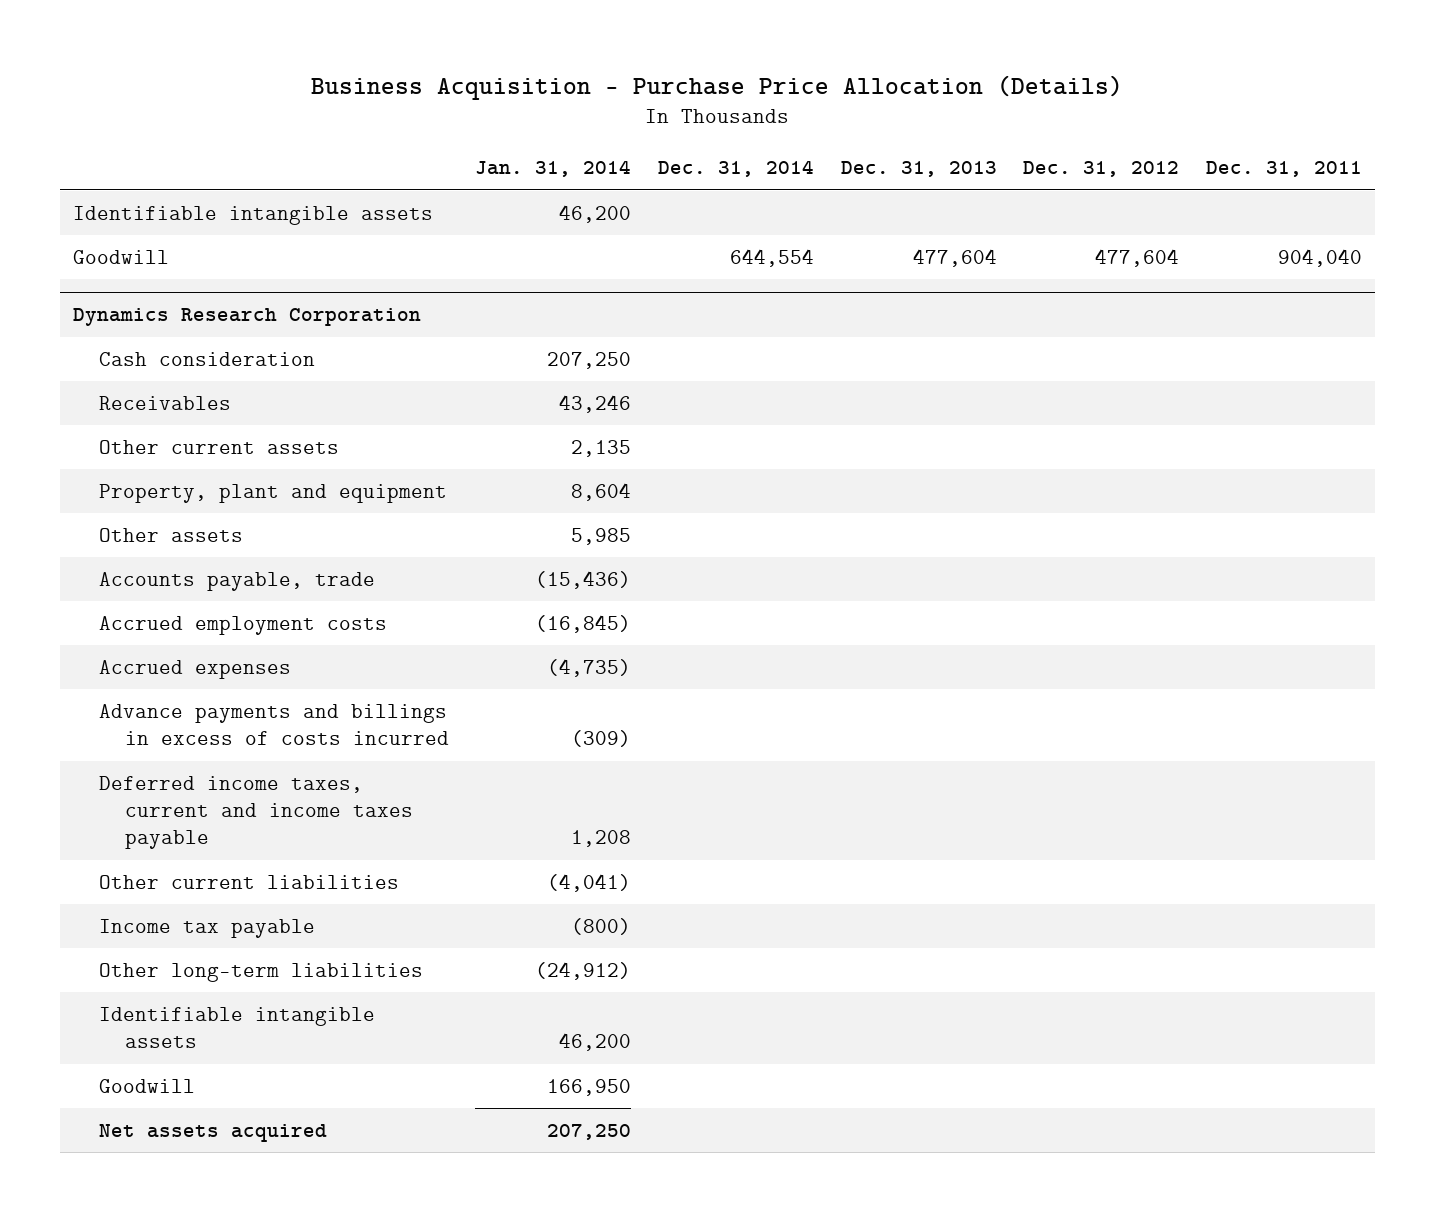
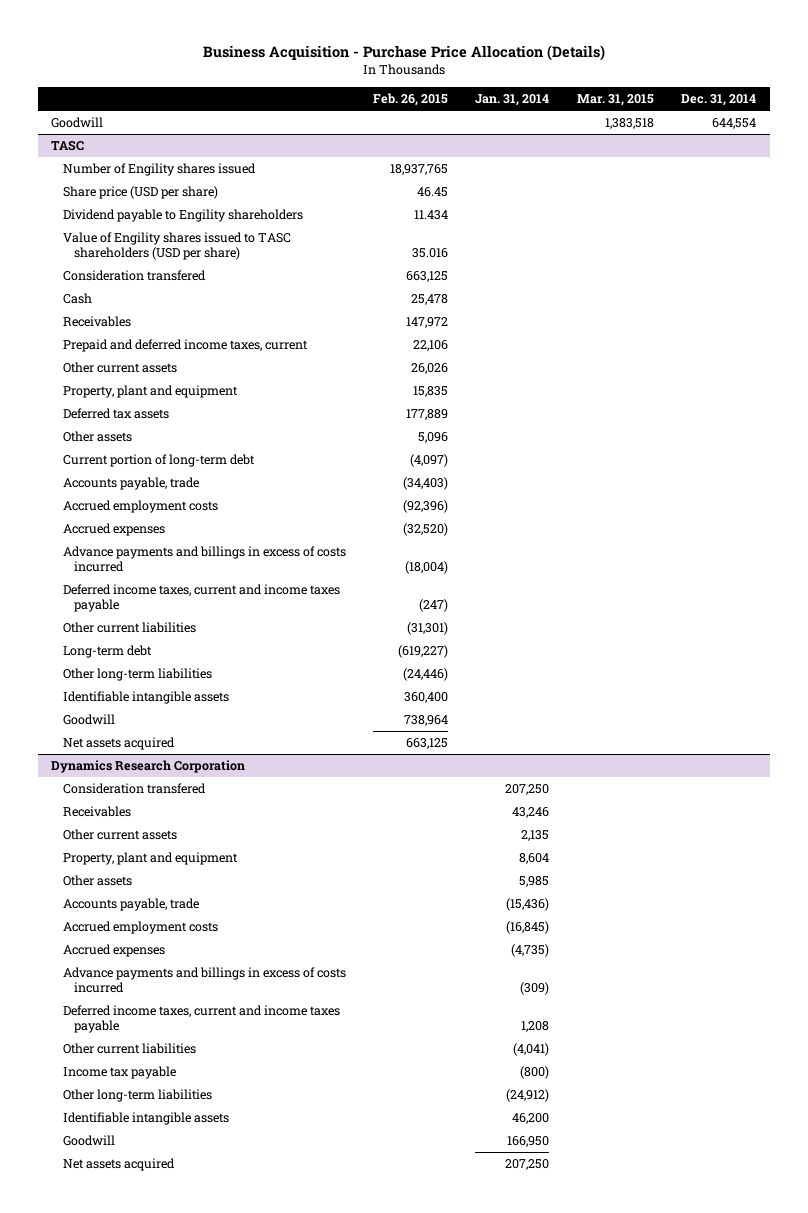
- | Jan. 31, 2014 | Dec. 31, 2014 | Dec. 31, 2013 | Dec. 31, 2012 | Dec. 31, 2011
+ | Feb. 26, 2015 | Jan. 31, 2014 | Mar. 31, 2015 | Dec. 31, 2014
- Identifiable intangible assets | 46,200 | | | |
+ TASC
+ Number of Engility shares issued | 18,937,765 | | |
+ Share price (USD per share) | 46.45 | | |
+ Dividend payable to Engility shareholders | 11.434 | | |
+ Value of Engility shares issued to TASC shareholders (USD per share) | 35.016 | | |
+ Consideration transfered | 663,125 | | |
+ Cash | 25,478 | | |
+ Receivables | 147,972 | | |
+ Prepaid and deferred income taxes, current | 22,106 | | |
+ Other current assets | 26,026 | | |
+ Property, plant and equipment | 15,835 | | |
+ Deferred tax assets | 177,889 | | |
+ Other assets | 5,096 | | |
+ Current portion of long-term debt | (4,097) | | |
+ Accounts payable, trade | (34,403) | | |
+ Accrued employment costs | (92,396) | | |
+ Accrued expenses | (32,520) | | |
+ Advance payments and billings in excess of costs incurred | (18,004) | | |
+ Deferred income taxes, current and income taxes payable | (247) | | |
+ Other current liabilities | (31,301) | | |
+ Long-term debt | (619,227) | | |
+ Other long-term liabilities | (24,446) | | |
+ Identifiable intangible assets | 360,400 | | |
+ Goodwill | 738,964 | | |
+ Net assets acquired | 663,125 | | |
@ Dynamics Research Corporation
- Cash consideration | 207,250 | | | |
+ Consideration transfered | | 207,250 | |

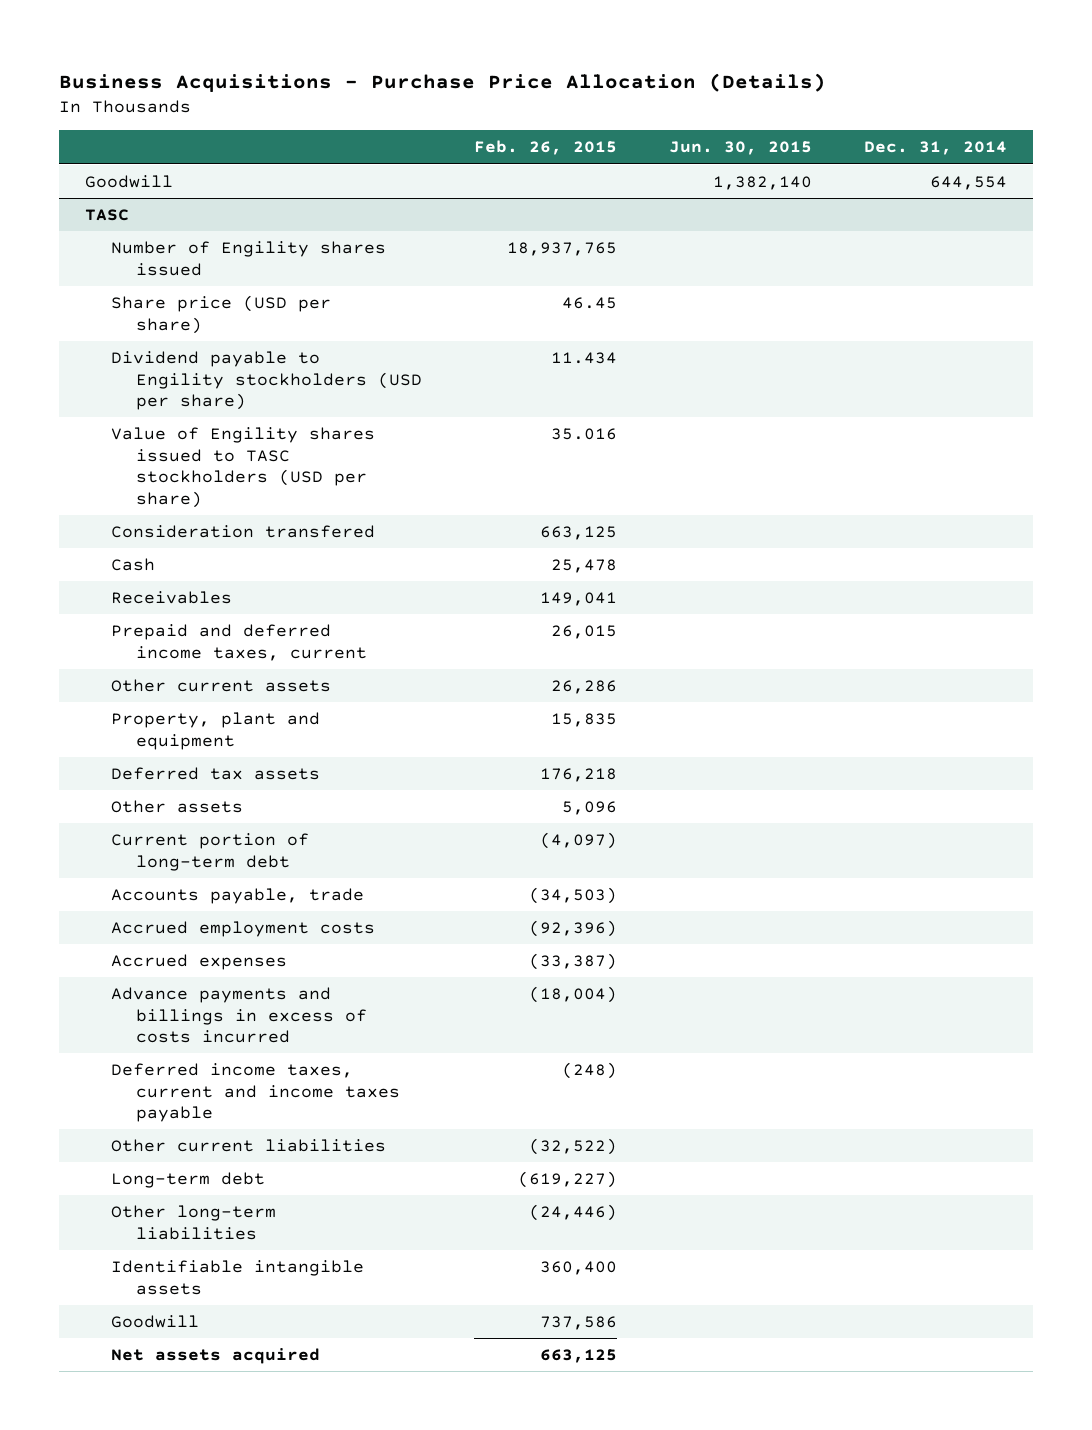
- Business Acquisition - Purchase Price Allocation (Details)
+ Business Acquisitions - Purchase Price Allocation (Details)
- | Feb. 26, 2015 | Jan. 31, 2014 | Mar. 31, 2015 | Dec. 31, 2014
+ | Feb. 26, 2015 | Jun. 30, 2015 | Dec. 31, 2014
@ TASC
- Dividend payable to Engility shareholders | 11.434 | | |
- Value of Engility shares issued to TASC shareholders (USD per share) | 35.016 | | |
+ Dividend payable to Engility stockholders (USD per share) | 11.434 | |
+ Value of Engility shares issued to TASC stockholders (USD per share) | 35.016 | |
- Receivables | 147,972 | | |
- Prepaid and deferred income taxes, current | 22,106 | | |
- Other current assets | 26,026 | | |
+ Receivables | 149,041 | |
+ Prepaid and deferred income taxes, current | 26,015 | |
+ Other current assets | 26,286 | |
- Deferred tax assets | 177,889 | | |
+ Deferred tax assets | 176,218 | |
- Accounts payable, trade | (34,403) | | |
+ Accounts payable, trade | (34,503) | |
- Accrued expenses | (32,520) | | |
+ Accrued expenses | (33,387) | |
- Deferred income taxes, current and income taxes payable | (247) | | |
- Other current liabilities | (31,301) | | |
+ Deferred income taxes, current and income taxes payable | (248) | |
+ Other current liabilities | (32,522) | |
- Goodwill | 738,964 | | |
+ Goodwill | 737,586 | |
- Dynamics Research Corporation
- Consideration transfered | | 207,250 | |
- Receivables | | 43,246 | |
- Other current assets | | 2,135 | |
- Property, plant and equipment | | 8,604 | |
- Other assets | | 5,985 | |
- Accounts payable, trade | | (15,436) | |
- Accrued employment costs | | (16,845) | |
- Accrued expenses | | (4,735) | |
- Advance payments and billings in excess of costs incurred | | (309) | |
- Deferred income taxes, current and income taxes payable | | 1,208 | |
- Other current liabilities | | (4,041) | |
- Income tax payable | | (800) | |
- Other long-term liabilities | | (24,912) | |
- Identifiable intangible assets | | 46,200 | |
- Goodwill | | 166,950 | |
- Net assets acquired | | 207,250 | |

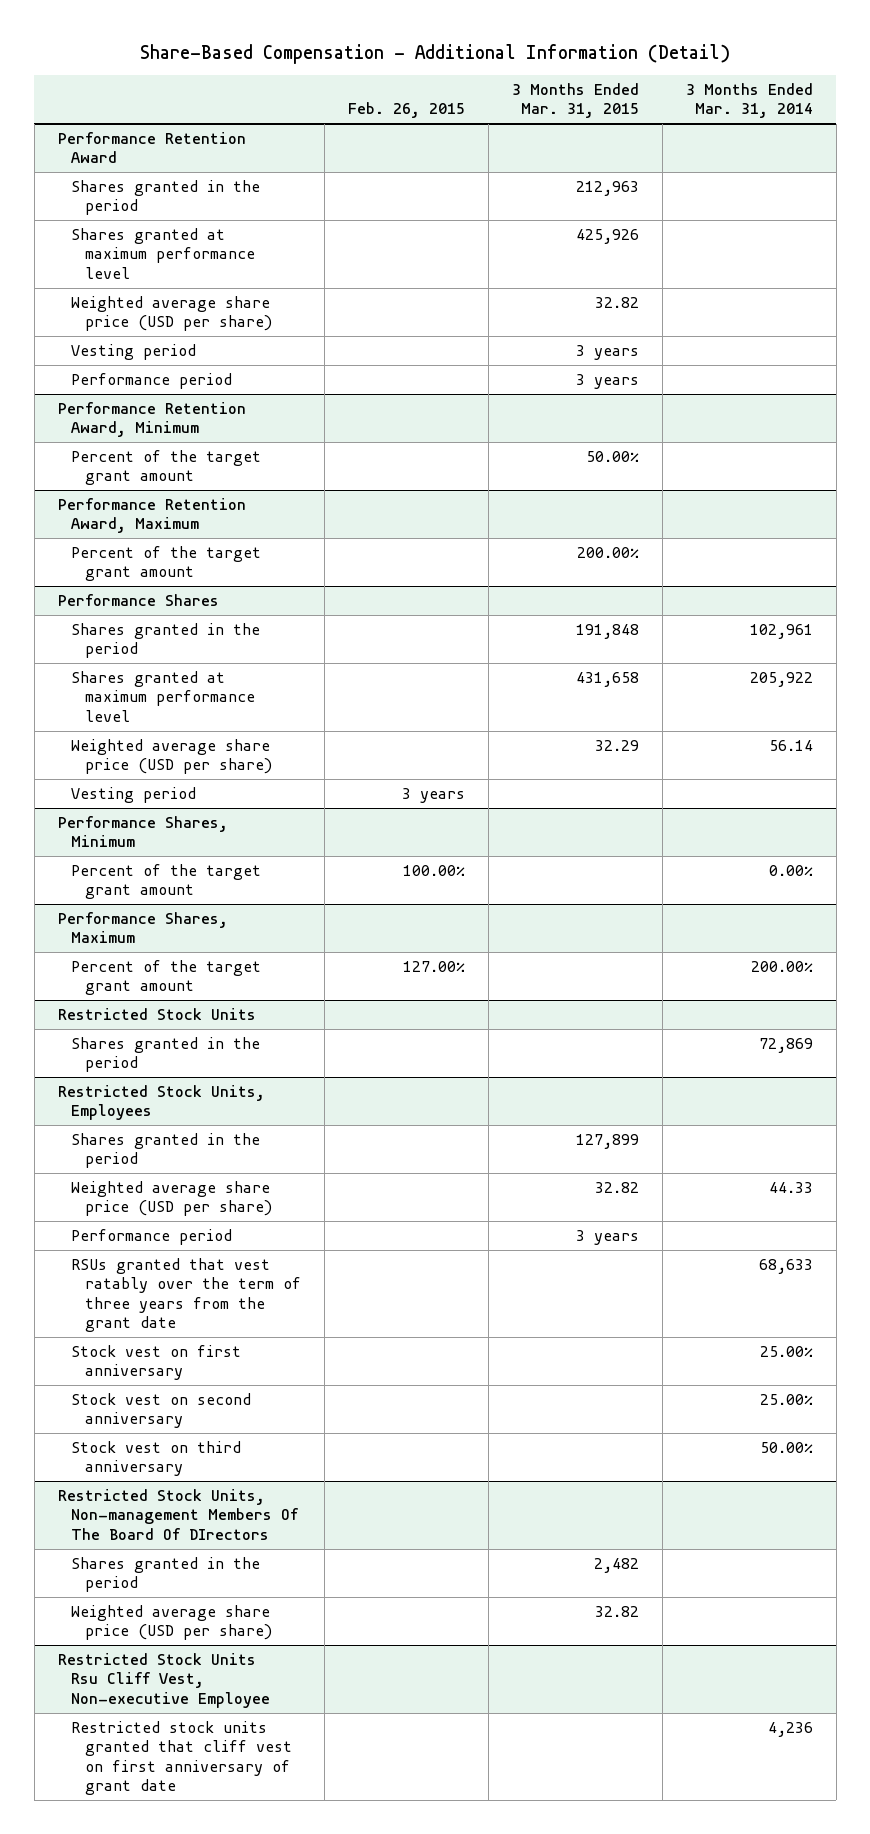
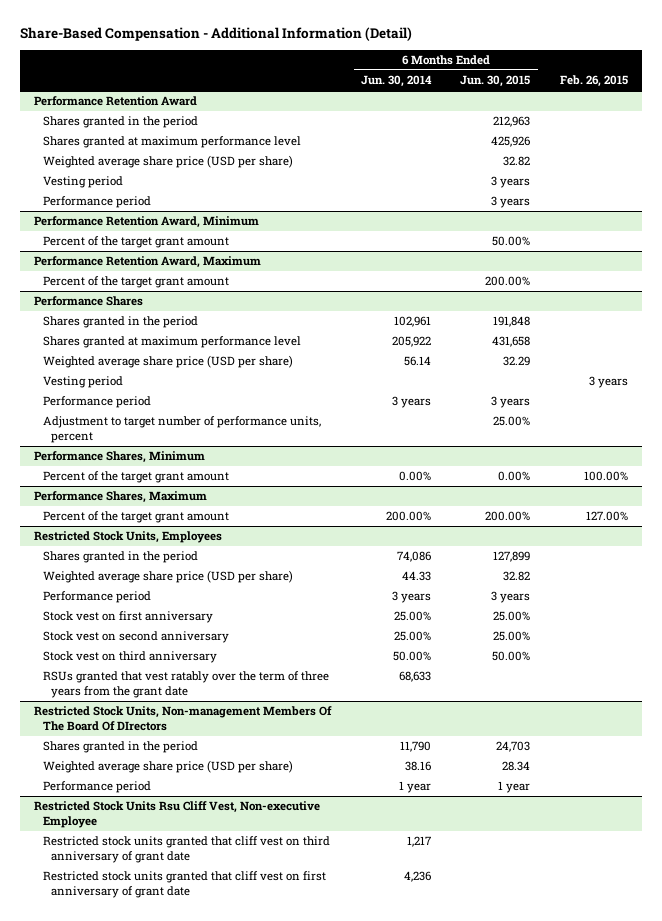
- | Feb. 26, 2015 | 3 Months Ended Mar. 31, 2015 | 3 Months Ended Mar. 31, 2014
+ | 6 Months Ended Jun. 30, 2014 | 6 Months Ended Jun. 30, 2015 | Feb. 26, 2015
@ Performance Shares
+ Performance period | 3 years | 3 years |
+ Adjustment to target number of performance units, percent | | 25.00% |
- Restricted Stock Units
- Shares granted in the period | | | 72,869
@ Restricted Stock Units, Employees
moved down: RSUs granted that vest ratably over the term of three years from the grant date | 68,633 | |
@ Restricted Stock Units, Non-management Members Of The Board Of DIrectors
+ Performance period | 1 year | 1 year |
@ Restricted Stock Units Rsu Cliff Vest, Non-executive Employee
+ Restricted stock units granted that cliff vest on third anniversary of grant date | 1,217 | |

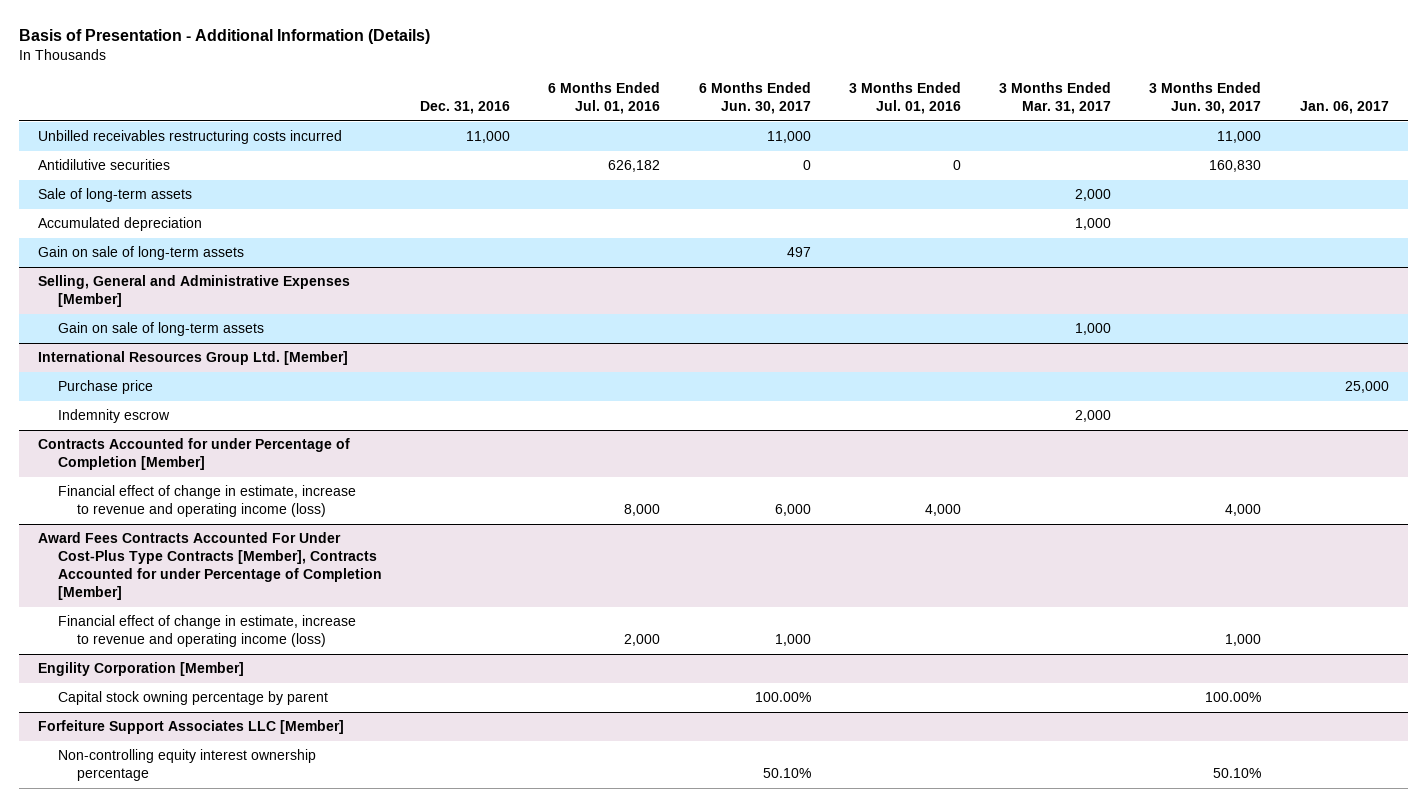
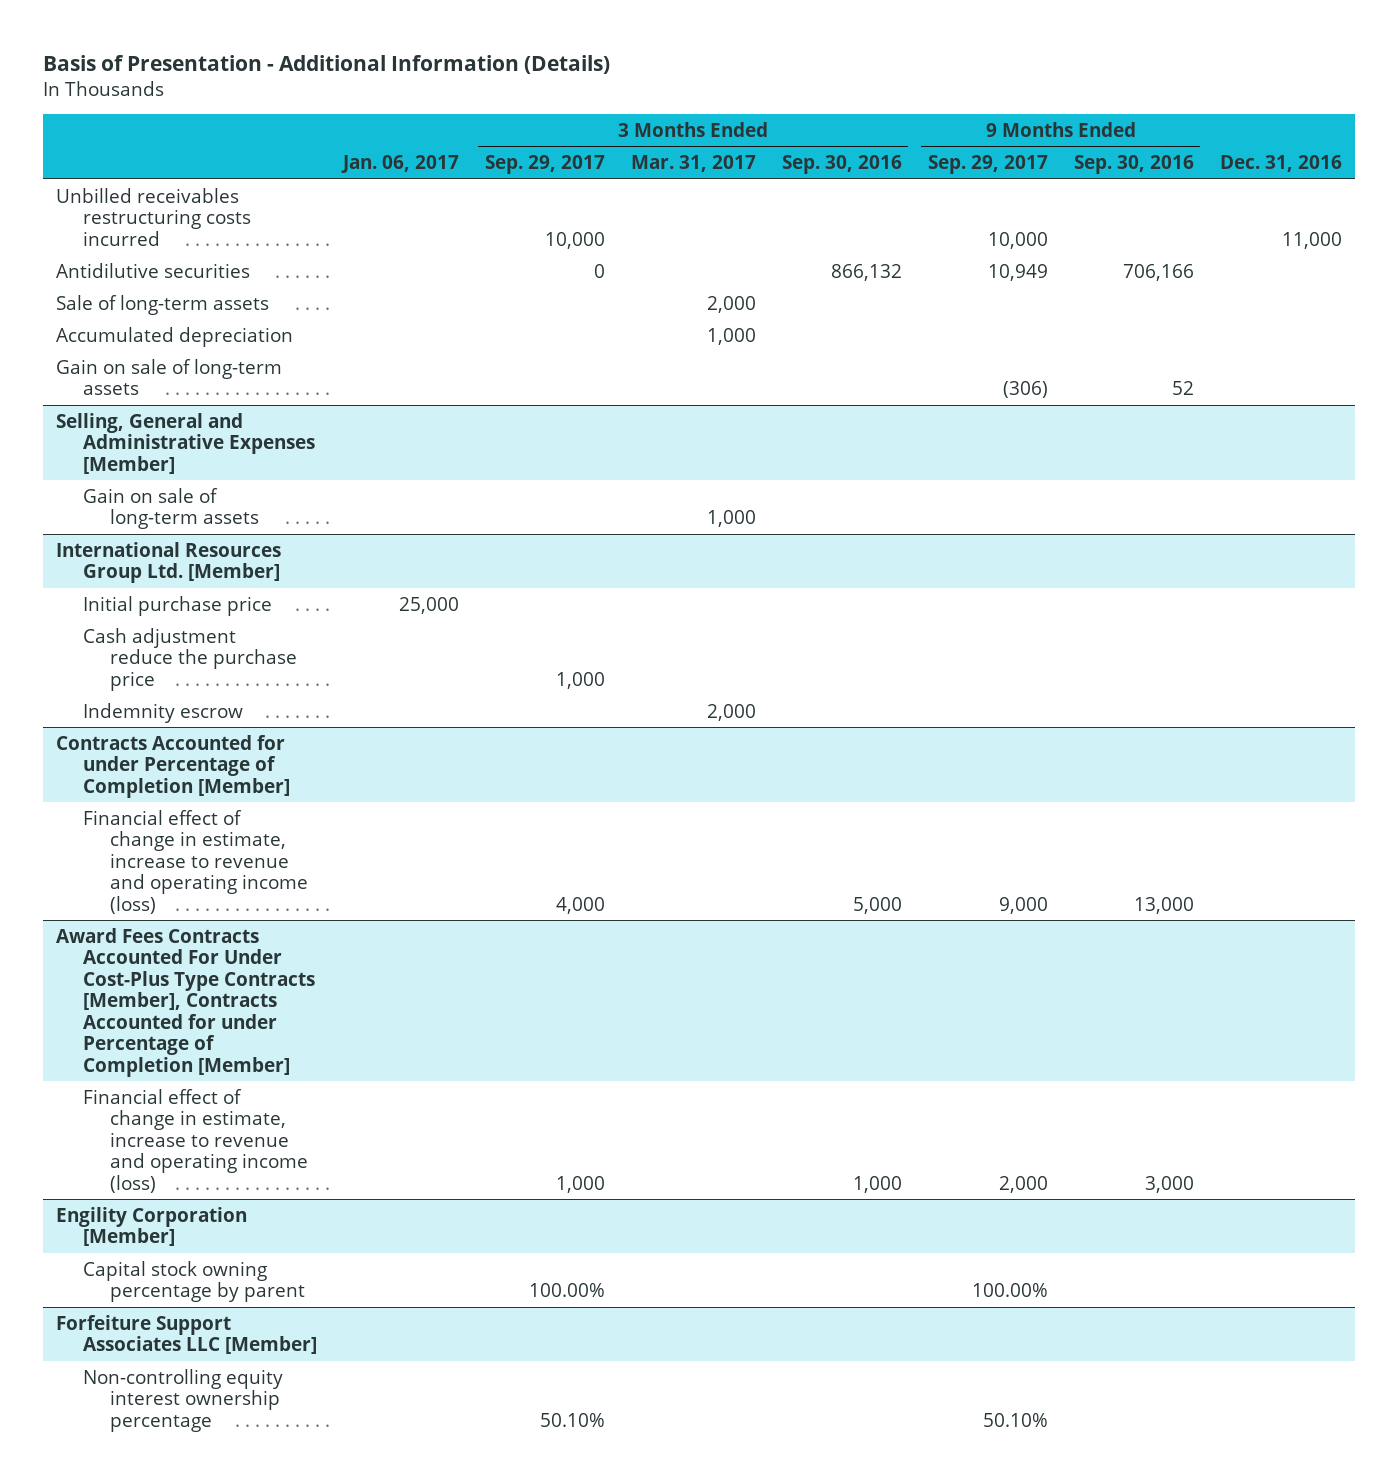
- | Dec. 31, 2016 | 6 Months Ended Jul. 01, 2016 | 6 Months Ended Jun. 30, 2017 | 3 Months Ended Jul. 01, 2016 | 3 Months Ended Mar. 31, 2017 | 3 Months Ended Jun. 30, 2017 | Jan. 06, 2017
+ | Jan. 06, 2017 | 3 Months Ended Sep. 29, 2017 | 3 Months Ended Mar. 31, 2017 | 3 Months Ended Sep. 30, 2016 | 9 Months Ended Sep. 29, 2017 | 9 Months Ended Sep. 30, 2016 | Dec. 31, 2016
@ International Resources Group Ltd. [Member]
- Purchase price | | | | | | | 25,000
+ Initial purchase price | 25,000 | | | | | |
+ Cash adjustment reduce the purchase price | | 1,000 | | | | |

